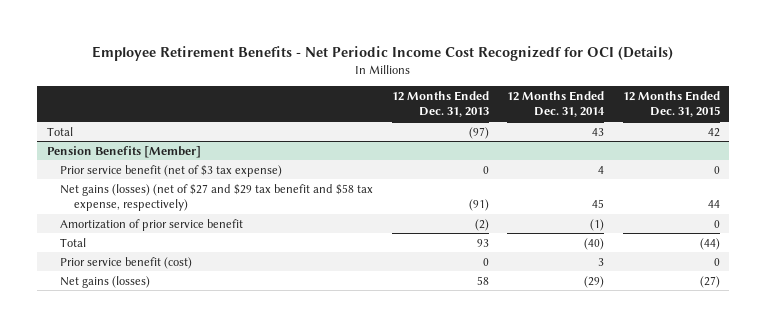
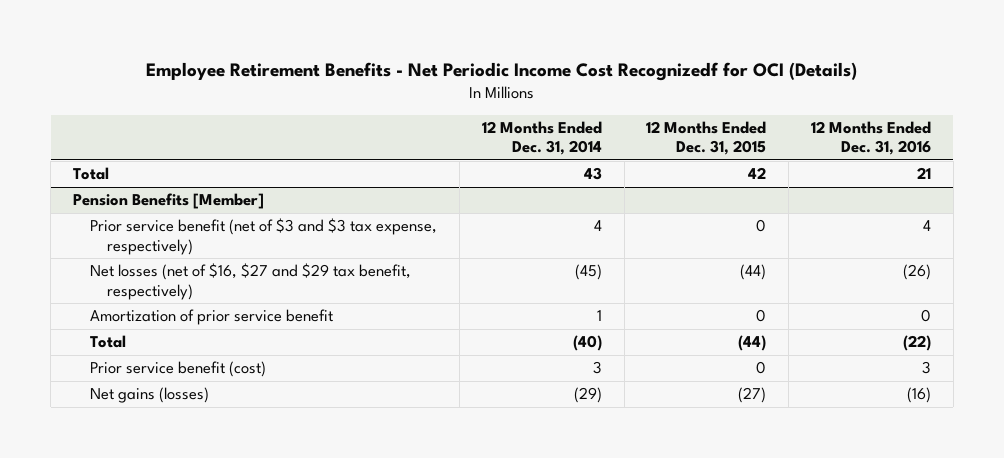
- | 12 Months Ended Dec. 31, 2013 | 12 Months Ended Dec. 31, 2014 | 12 Months Ended Dec. 31, 2015
+ | 12 Months Ended Dec. 31, 2014 | 12 Months Ended Dec. 31, 2015 | 12 Months Ended Dec. 31, 2016
@ Pension Benefits [Member]
- Prior service benefit (net of $3 tax expense) | 0 | 4 | 0
- Net gains (losses) (net of $27 and $29 tax benefit and $58 tax expense, respectively) | (91) | 45 | 44
- Amortization of prior service benefit | (2) | (1) | 0
+ Prior service benefit (net of $3 and $3 tax expense, respectively) | 4 | 0 | 4
+ Net losses (net of $16, $27 and $29 tax benefit, respectively) | (45) | (44) | (26)
+ Amortization of prior service benefit | 1 | 0 | 0

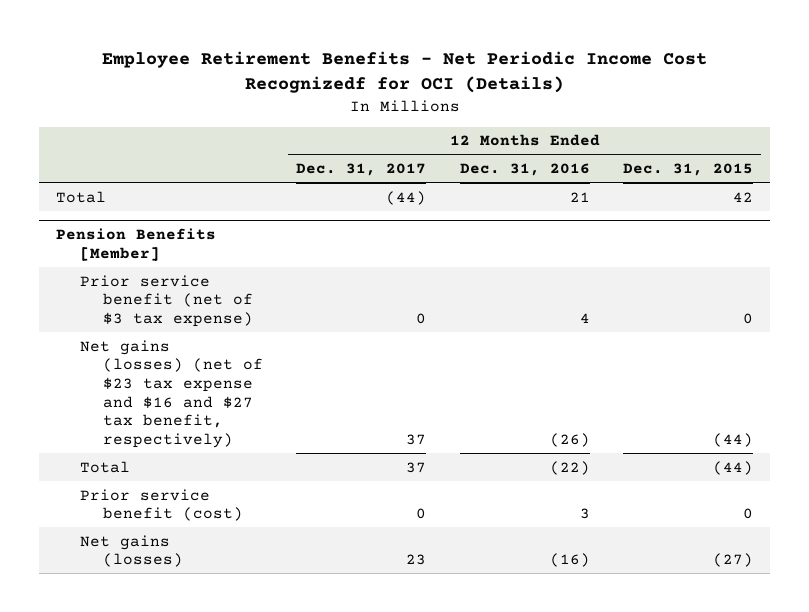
- | 12 Months Ended Dec. 31, 2014 | 12 Months Ended Dec. 31, 2015 | 12 Months Ended Dec. 31, 2016
+ | 12 Months Ended Dec. 31, 2017 | 12 Months Ended Dec. 31, 2016 | 12 Months Ended Dec. 31, 2015
@ Pension Benefits [Member]
- Prior service benefit (net of $3 and $3 tax expense, respectively) | 4 | 0 | 4
- Net losses (net of $16, $27 and $29 tax benefit, respectively) | (45) | (44) | (26)
- Amortization of prior service benefit | 1 | 0 | 0
+ Prior service benefit (net of $3 tax expense) | 0 | 4 | 0
+ Net gains (losses) (net of $23 tax expense and $16 and $27 tax benefit, respectively) | 37 | (26) | (44)

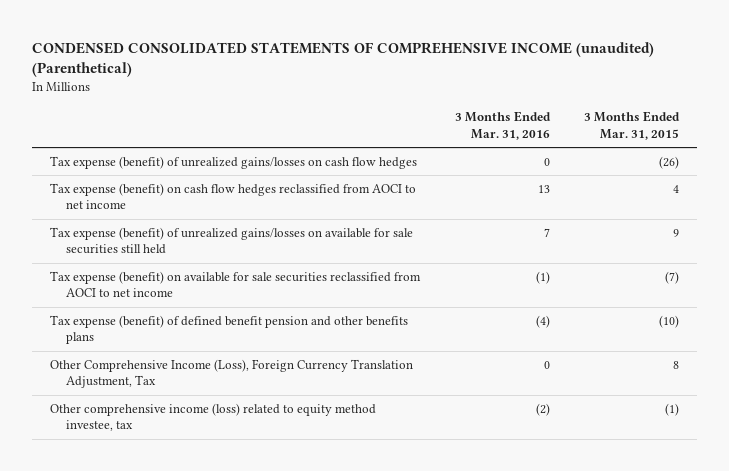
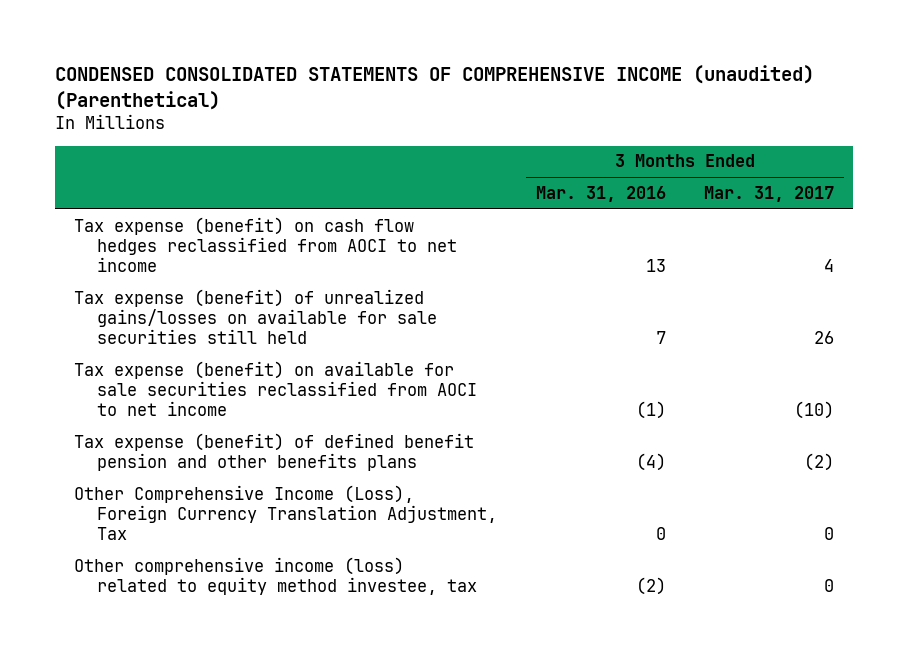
- | 3 Months Ended Mar. 31, 2016 | 3 Months Ended Mar. 31, 2015
+ | 3 Months Ended Mar. 31, 2016 | 3 Months Ended Mar. 31, 2017
- Tax expense (benefit) of unrealized gains/losses on cash flow hedges | 0 | (26)

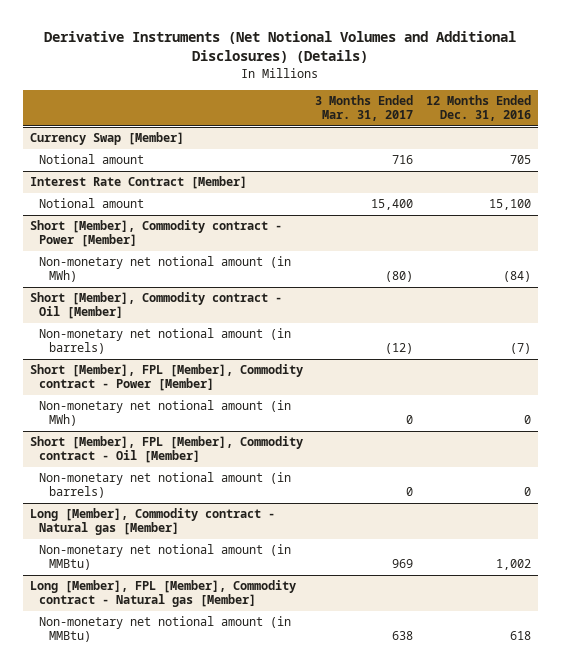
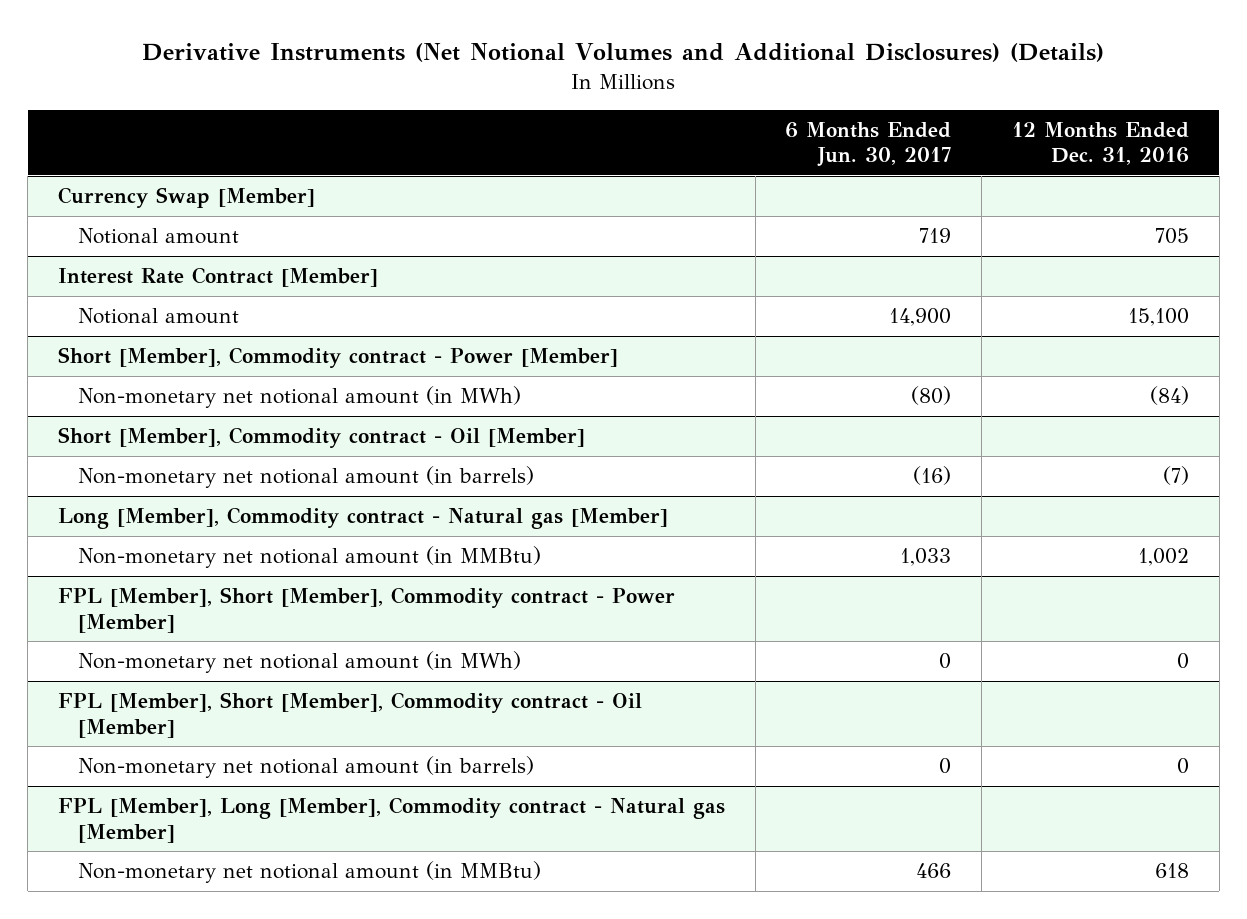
- | 3 Months Ended Mar. 31, 2017 | 12 Months Ended Dec. 31, 2016
+ | 6 Months Ended Jun. 30, 2017 | 12 Months Ended Dec. 31, 2016
- Short [Member], FPL [Member], Commodity contract - Power [Member]
- Non-monetary net notional amount (in MWh) | 0 | 0
- Short [Member], FPL [Member], Commodity contract - Oil [Member]
- Non-monetary net notional amount (in barrels) | 0 | 0
- Long [Member], FPL [Member], Commodity contract - Natural gas [Member]
+ FPL [Member], Short [Member], Commodity contract - Power [Member]
+ Non-monetary net notional amount (in MWh) | 0 | 0
+ FPL [Member], Short [Member], Commodity contract - Oil [Member]
+ Non-monetary net notional amount (in barrels) | 0 | 0
+ FPL [Member], Long [Member], Commodity contract - Natural gas [Member]

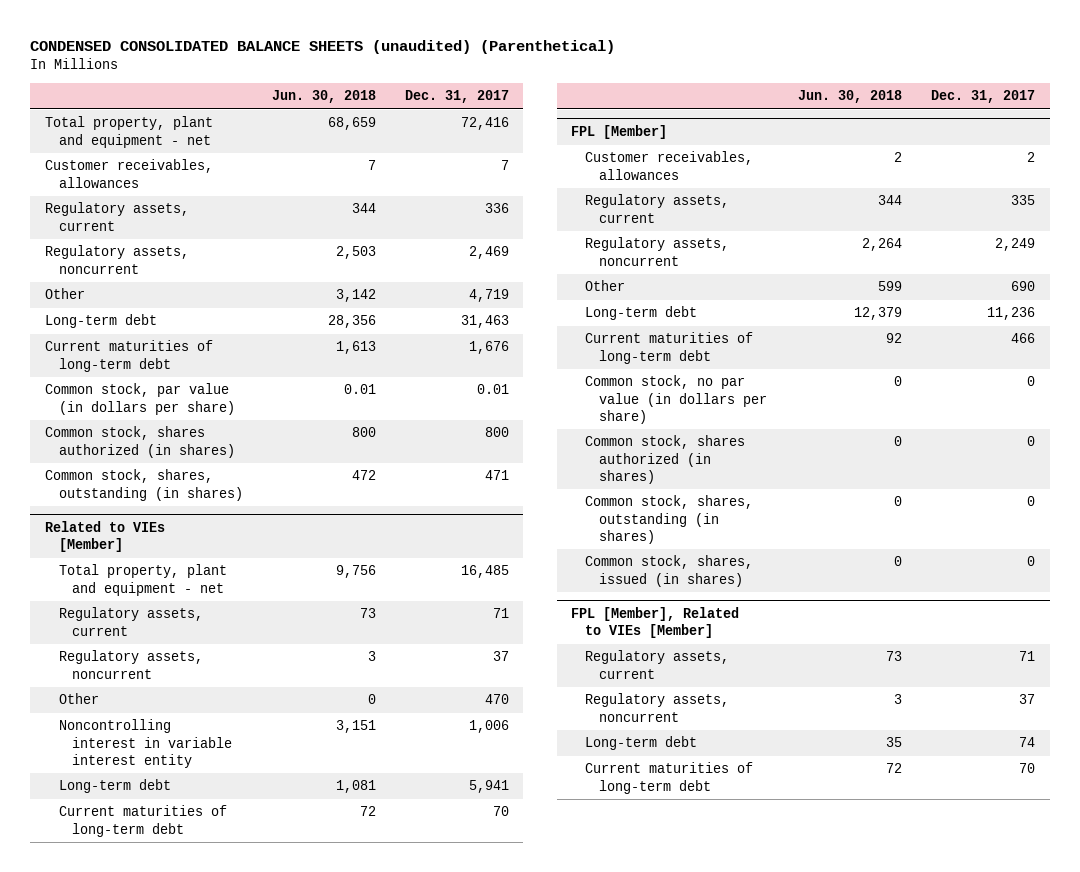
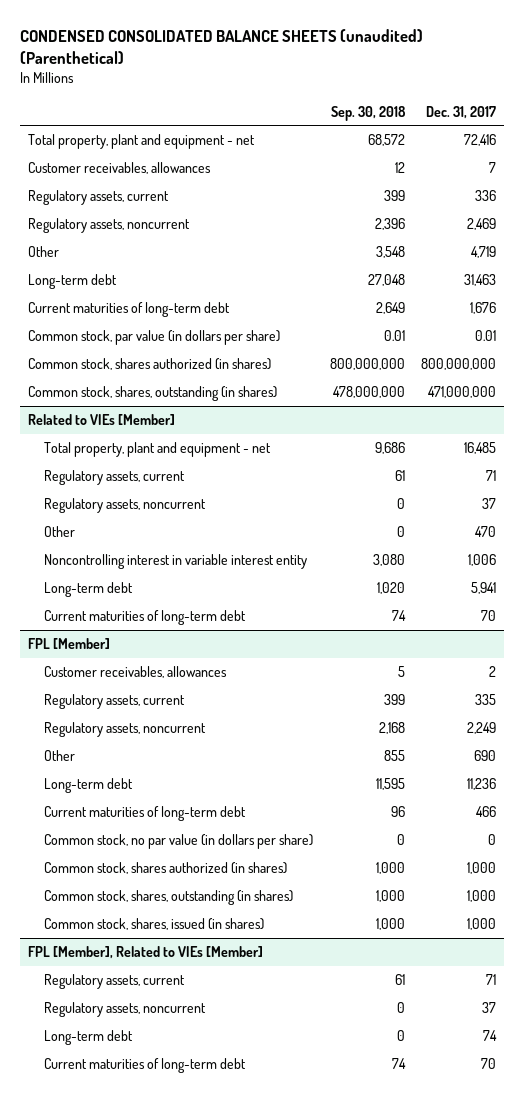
- | Jun. 30, 2018 | Dec. 31, 2017
+ | Sep. 30, 2018 | Dec. 31, 2017
- Common stock, shares authorized (in shares) | 800 | 800
- Common stock, shares, outstanding (in shares) | 472 | 471
+ Common stock, shares authorized (in shares) | 800,000,000 | 800,000,000
+ Common stock, shares, outstanding (in shares) | 478,000,000 | 471,000,000
@ FPL [Member]
- Common stock, shares authorized (in shares) | 0 | 0
- Common stock, shares, outstanding (in shares) | 0 | 0
- Common stock, shares, issued (in shares) | 0 | 0
+ Common stock, shares authorized (in shares) | 1,000 | 1,000
+ Common stock, shares, outstanding (in shares) | 1,000 | 1,000
+ Common stock, shares, issued (in shares) | 1,000 | 1,000

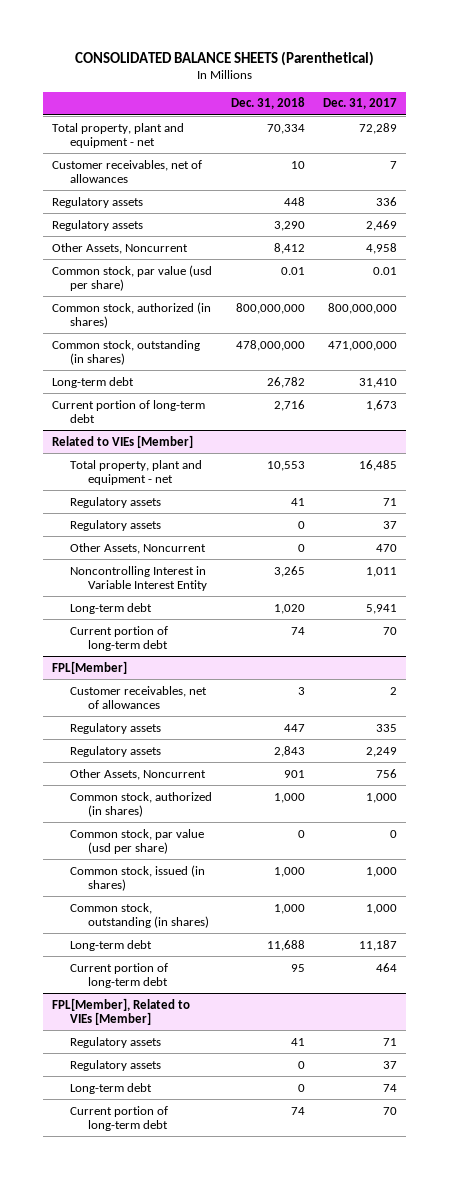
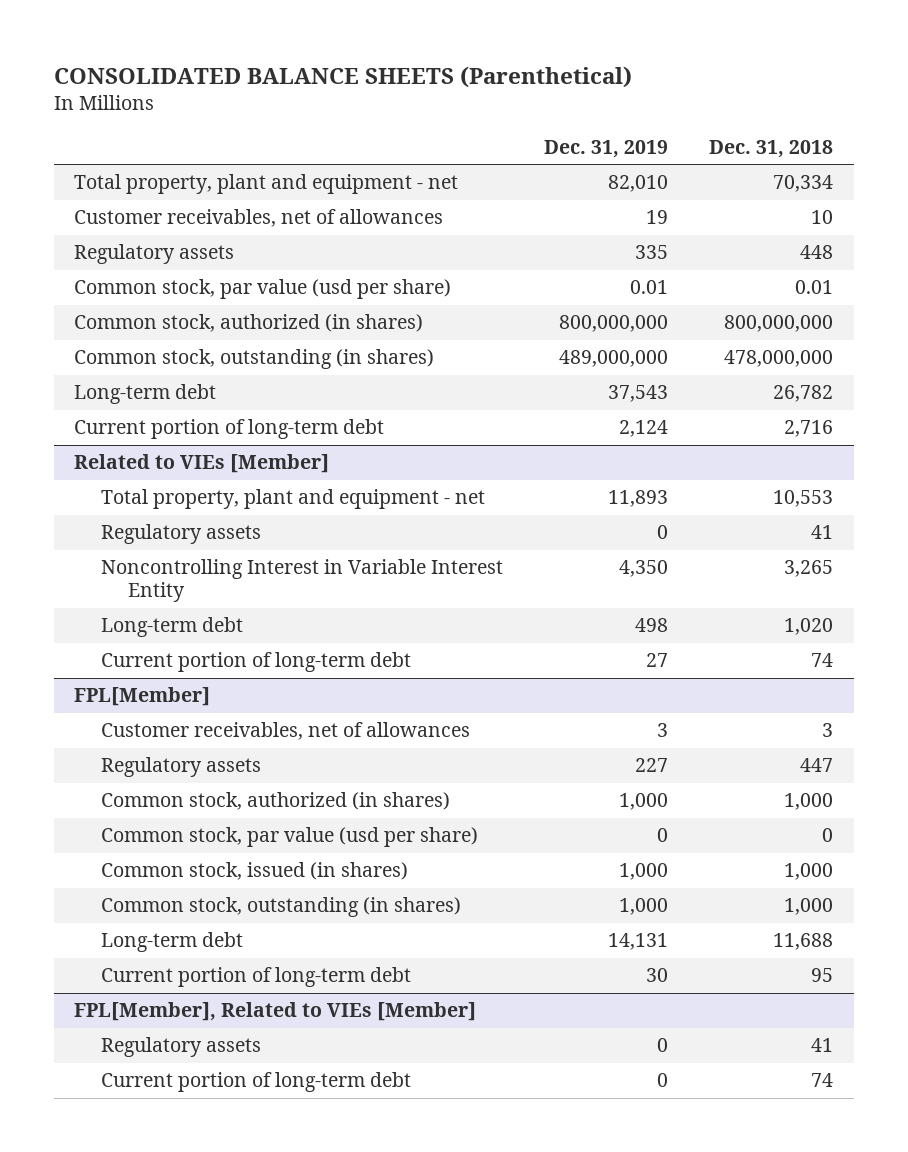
- | Dec. 31, 2018 | Dec. 31, 2017
+ | Dec. 31, 2019 | Dec. 31, 2018
- Regulatory assets | 3,290 | 2,469
- Other Assets, Noncurrent | 8,412 | 4,958
@ Related to VIEs [Member]
- Regulatory assets | 0 | 37
- Other Assets, Noncurrent | 0 | 470
@ FPL[Member]
- Regulatory assets | 2,843 | 2,249
- Other Assets, Noncurrent | 901 | 756
@ FPL[Member], Related to VIEs [Member]
- Regulatory assets | 0 | 37
- Long-term debt | 0 | 74

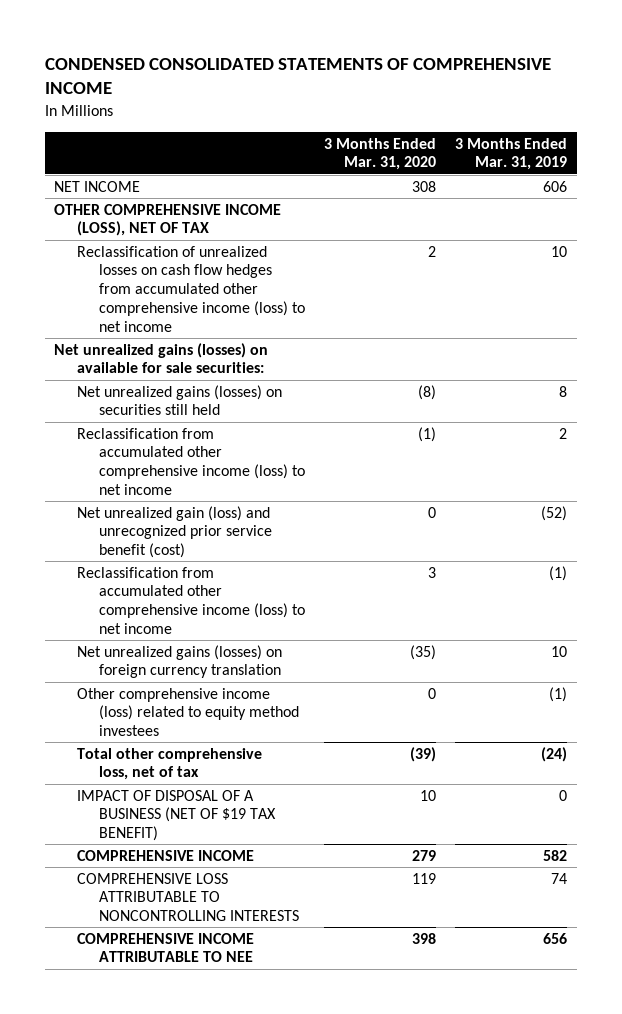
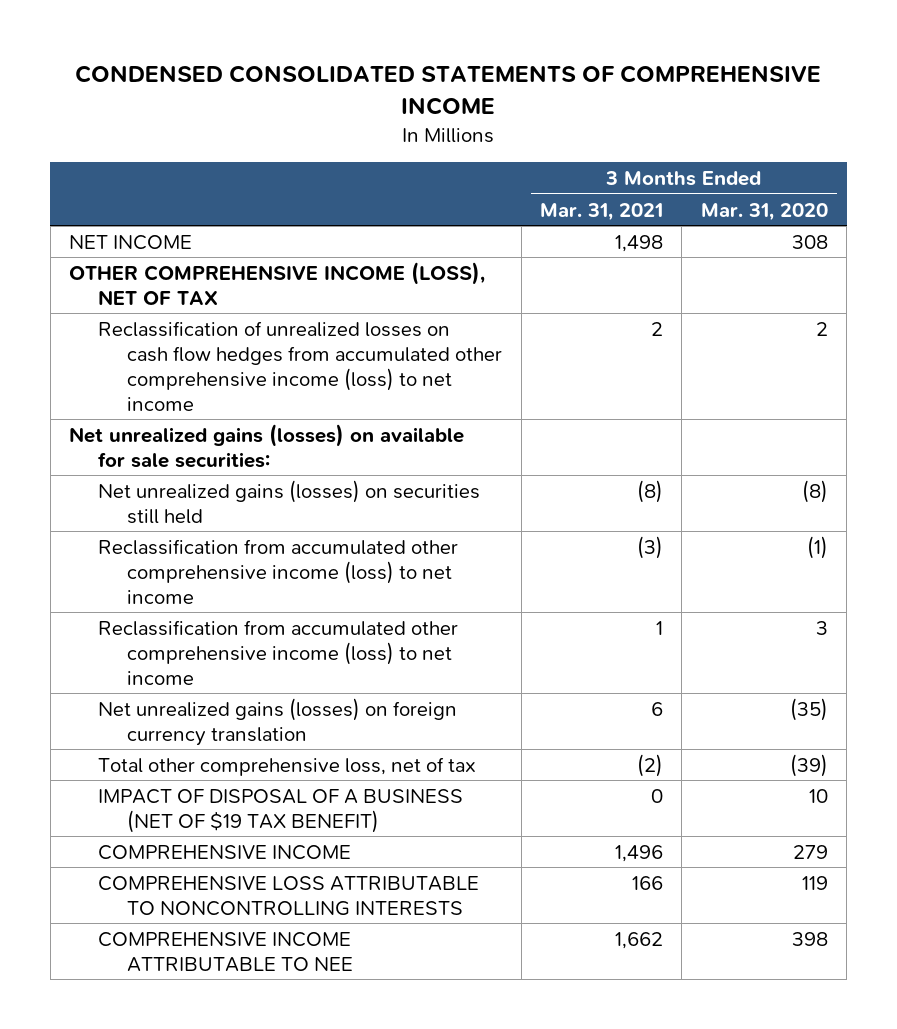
- | 3 Months Ended Mar. 31, 2020 | 3 Months Ended Mar. 31, 2019
+ | 3 Months Ended Mar. 31, 2021 | 3 Months Ended Mar. 31, 2020
- Net unrealized gain (loss) and unrecognized prior service benefit (cost) | 0 | (52)
- Other comprehensive income (loss) related to equity method investees | 0 | (1)

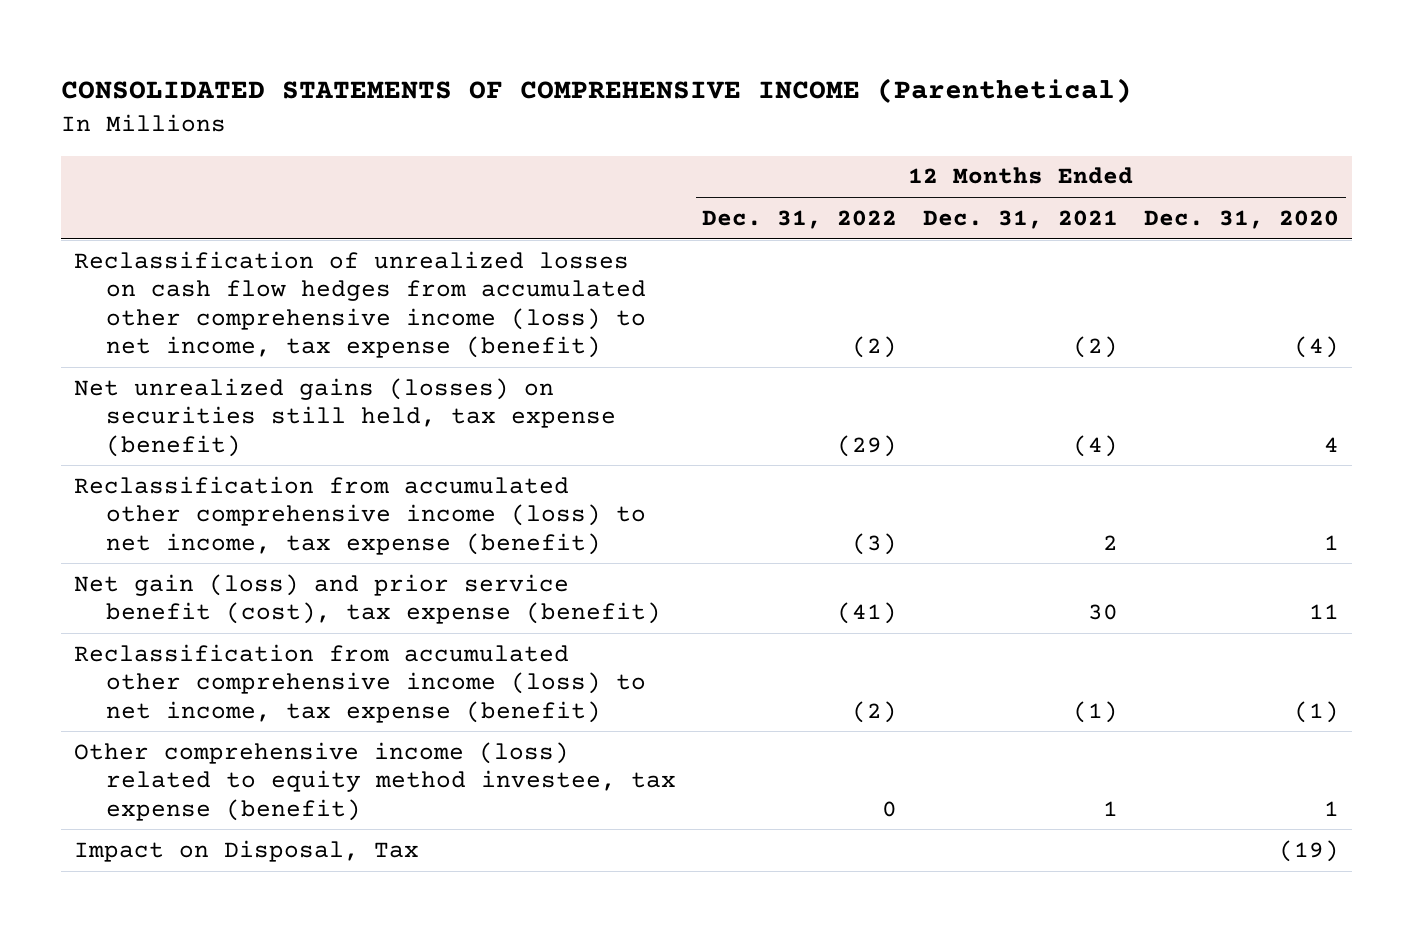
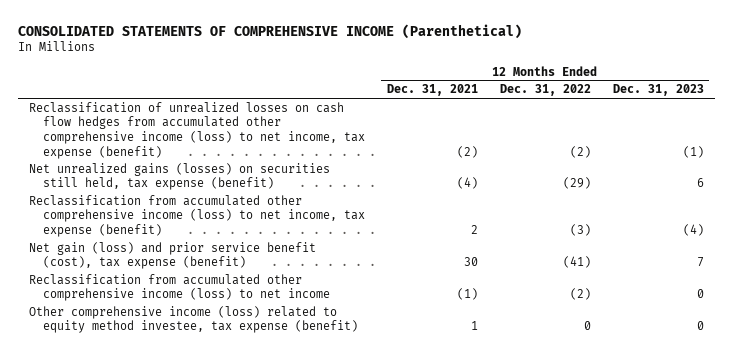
- | 12 Months Ended Dec. 31, 2022 | 12 Months Ended Dec. 31, 2021 | 12 Months Ended Dec. 31, 2020
+ | 12 Months Ended Dec. 31, 2021 | 12 Months Ended Dec. 31, 2022 | 12 Months Ended Dec. 31, 2023
- Reclassification from accumulated other comprehensive income (loss) to net income, tax expense (benefit) | (2) | (1) | (1)
+ Reclassification from accumulated other comprehensive income (loss) to net income | (1) | (2) | 0
- Impact on Disposal, Tax | | | (19)

